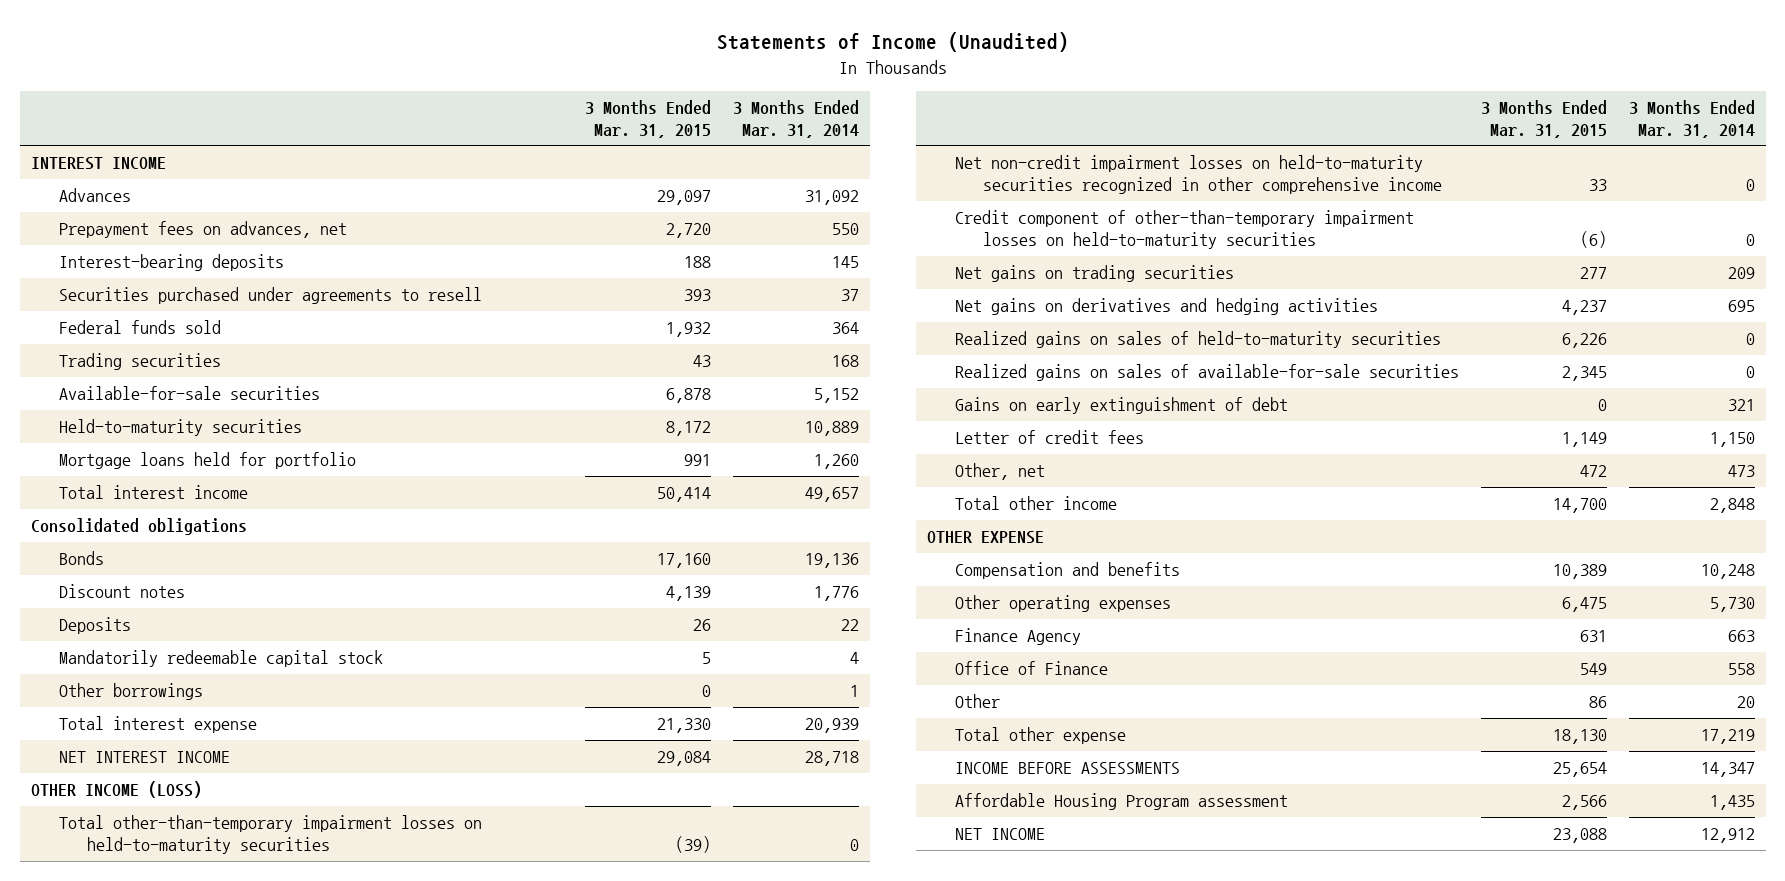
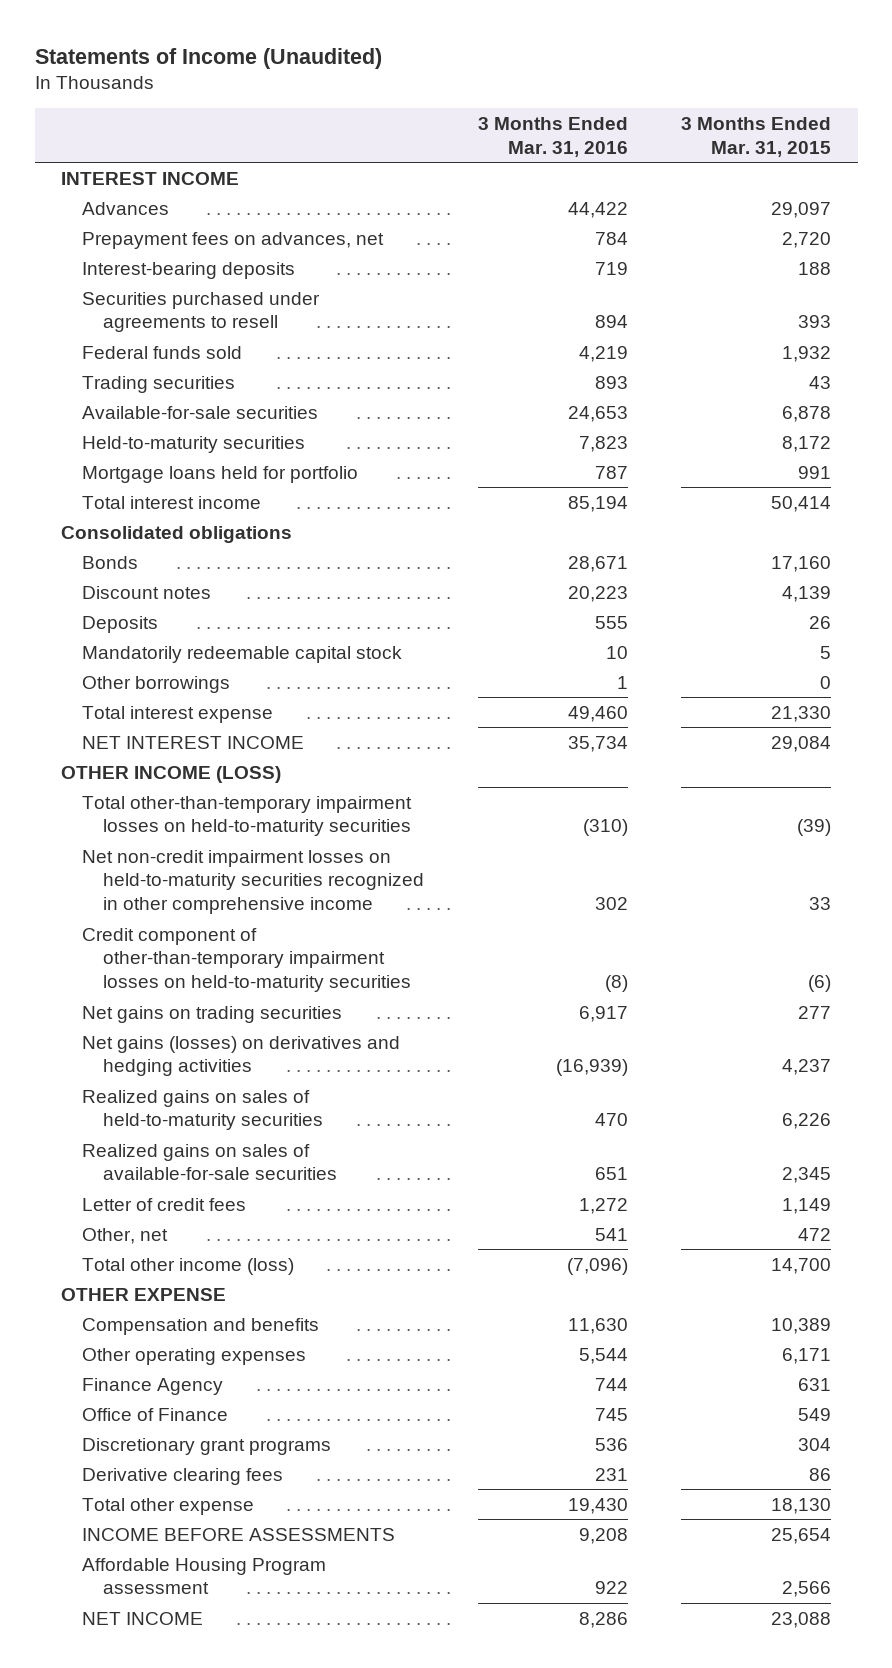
- | 3 Months Ended Mar. 31, 2015 | 3 Months Ended Mar. 31, 2014
+ | 3 Months Ended Mar. 31, 2016 | 3 Months Ended Mar. 31, 2015
- Net gains on derivatives and hedging activities | 4,237 | 695
+ Net gains (losses) on derivatives and hedging activities | (16,939) | 4,237
- Gains on early extinguishment of debt | 0 | 321
- Total other income | 14,700 | 2,848
+ Total other income (loss) | (7,096) | 14,700
- Other operating expenses | 6,475 | 5,730
+ Other operating expenses | 5,544 | 6,171
- Other | 86 | 20
+ Discretionary grant programs | 536 | 304
+ Derivative clearing fees | 231 | 86

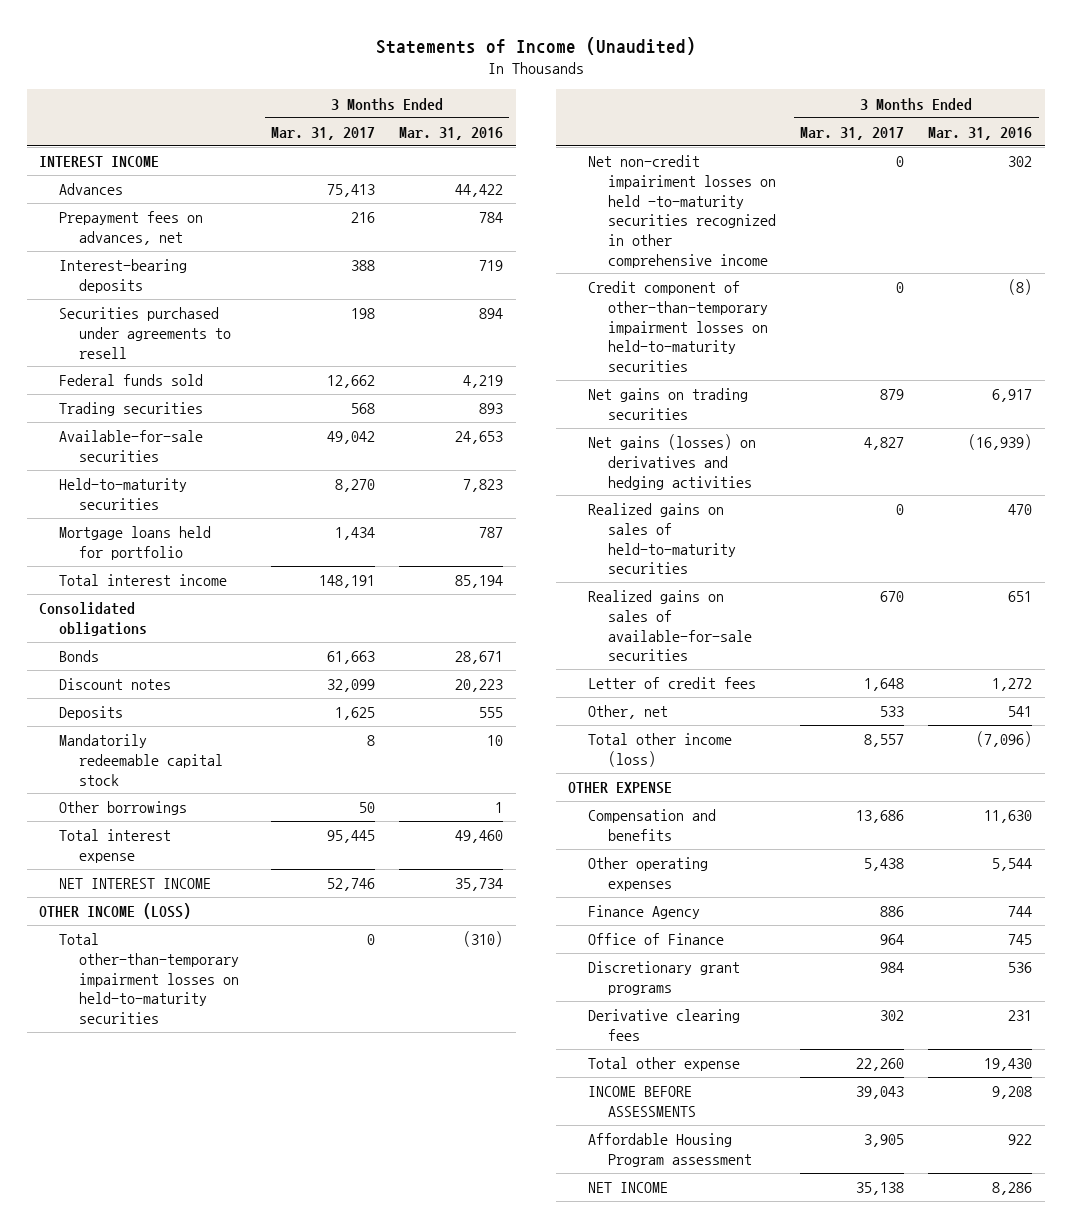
- | 3 Months Ended Mar. 31, 2016 | 3 Months Ended Mar. 31, 2015
+ | 3 Months Ended Mar. 31, 2017 | 3 Months Ended Mar. 31, 2016
- Net non-credit impairment losses on held-to-maturity securities recognized in other comprehensive income | 302 | 33
+ Net non-credit impairiment losses on held -to-maturity securities recognized in other comprehensive income | 0 | 302

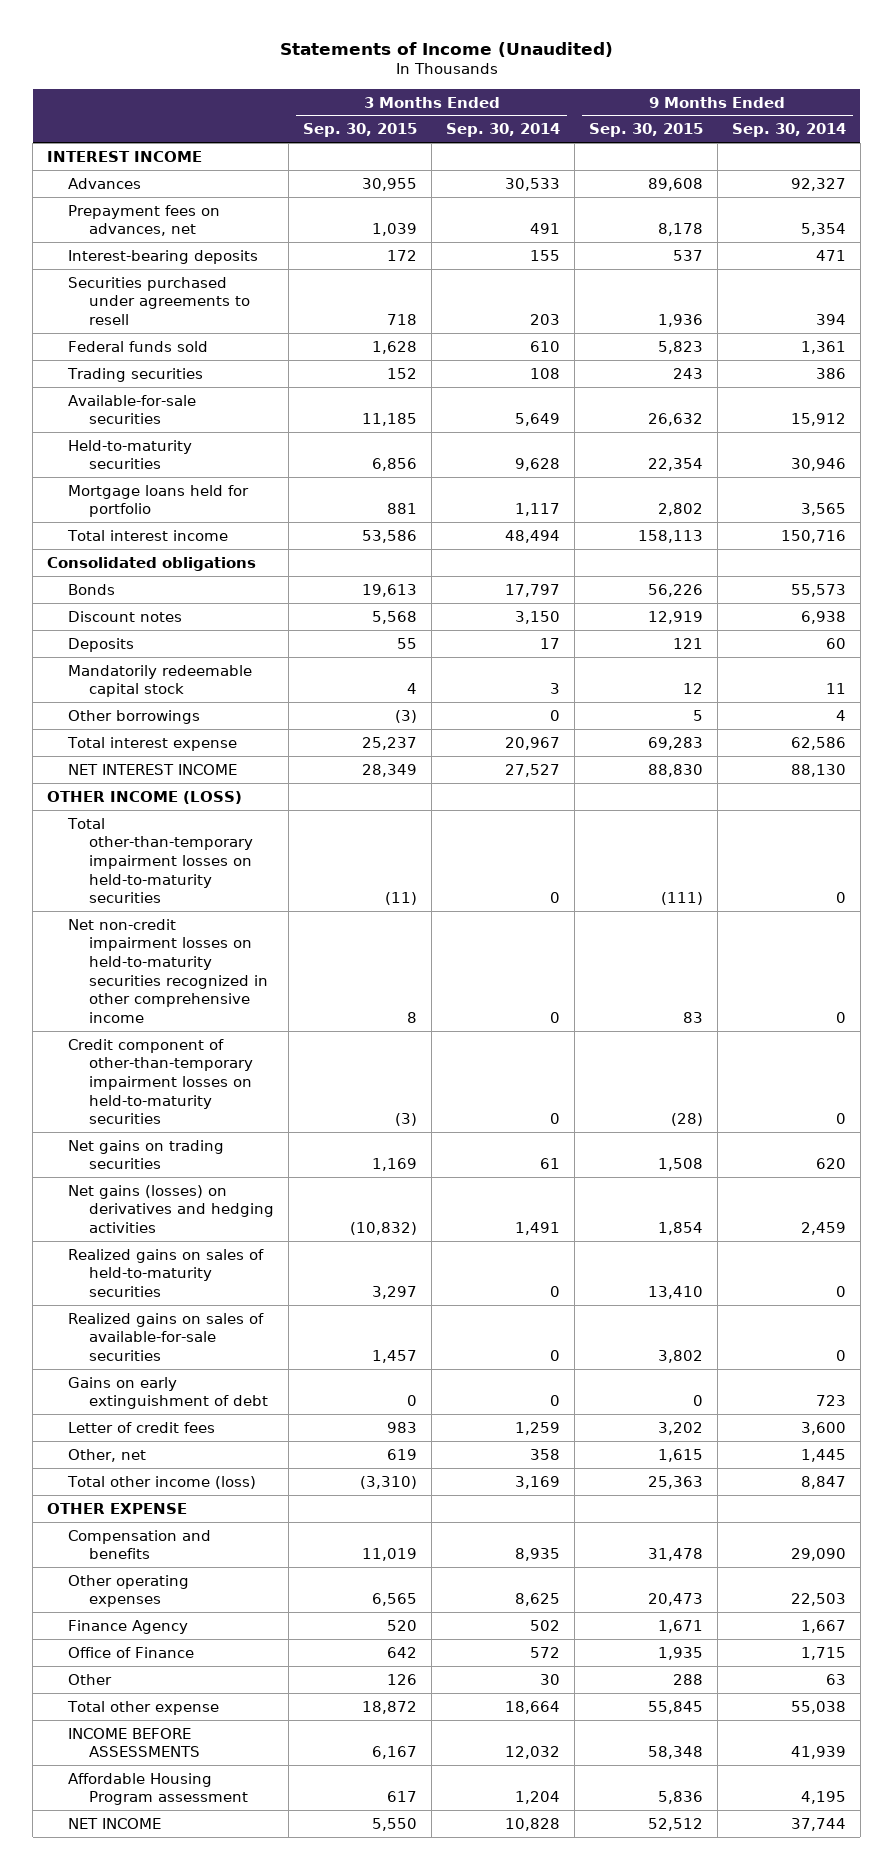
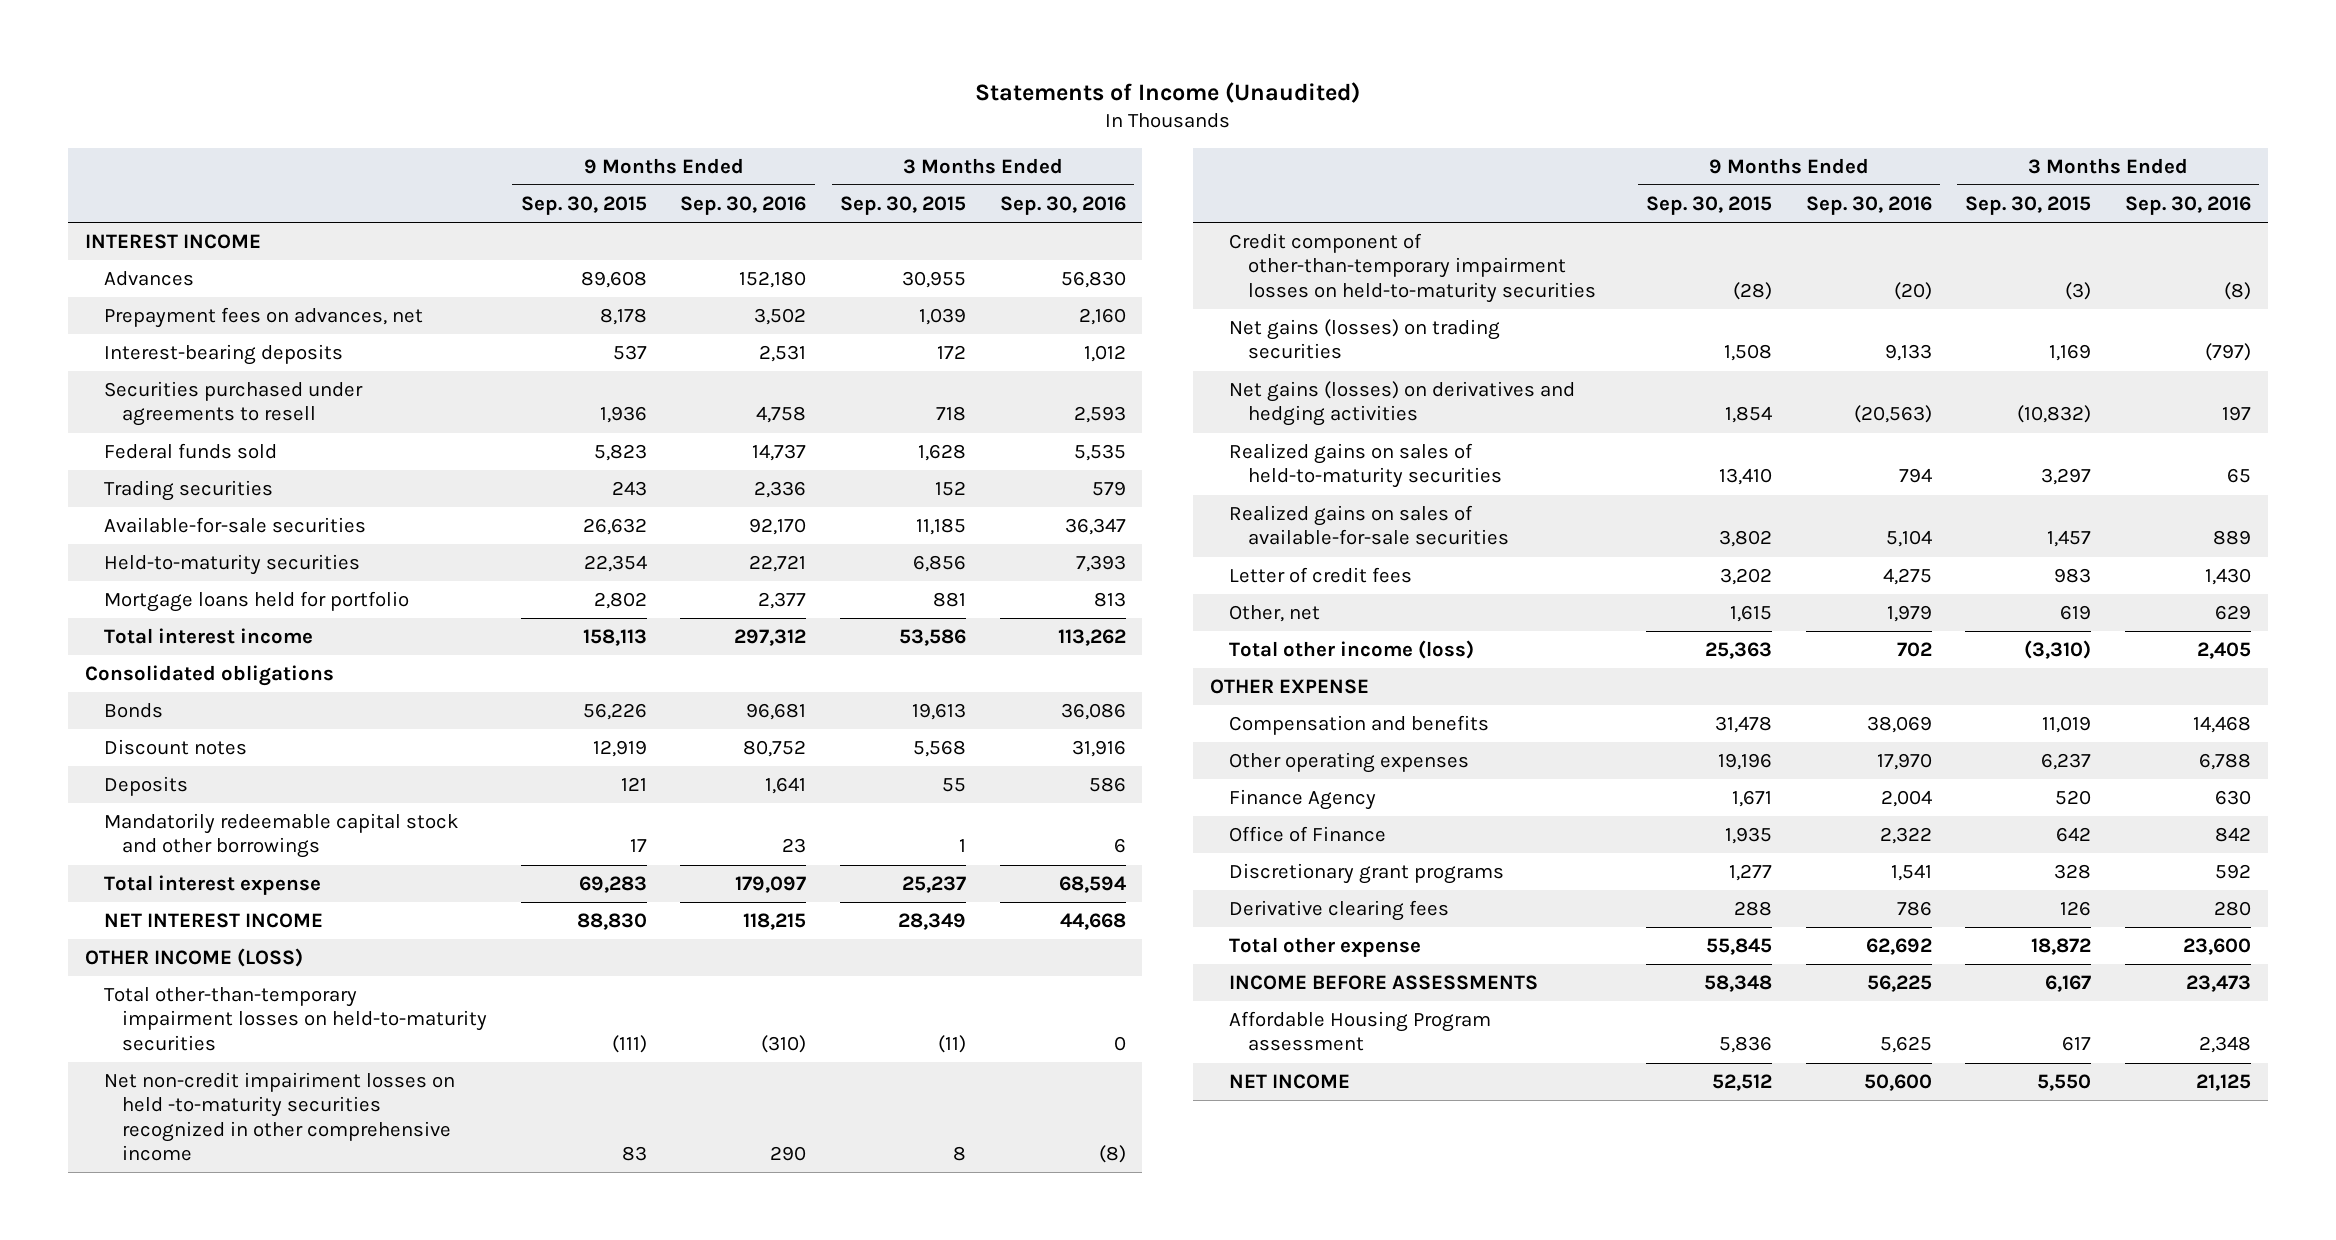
- | 3 Months Ended Sep. 30, 2015 | 3 Months Ended Sep. 30, 2014 | 9 Months Ended Sep. 30, 2015 | 9 Months Ended Sep. 30, 2014
+ | 9 Months Ended Sep. 30, 2015 | 9 Months Ended Sep. 30, 2016 | 3 Months Ended Sep. 30, 2015 | 3 Months Ended Sep. 30, 2016
- Mandatorily redeemable capital stock | 4 | 3 | 12 | 11
- Other borrowings | (3) | 0 | 5 | 4
+ Mandatorily redeemable capital stock and other borrowings | 17 | 23 | 1 | 6
- Net non-credit impairment losses on held-to-maturity securities recognized in other comprehensive income | 8 | 0 | 83 | 0
+ Net non-credit impairiment losses on held -to-maturity securities recognized in other comprehensive income | 83 | 290 | 8 | (8)
- Net gains on trading securities | 1,169 | 61 | 1,508 | 620
+ Net gains (losses) on trading securities | 1,508 | 9,133 | 1,169 | (797)
- Gains on early extinguishment of debt | 0 | 0 | 0 | 723
- Other operating expenses | 6,565 | 8,625 | 20,473 | 22,503
+ Other operating expenses | 19,196 | 17,970 | 6,237 | 6,788
- Other | 126 | 30 | 288 | 63
+ Discretionary grant programs | 1,277 | 1,541 | 328 | 592
+ Derivative clearing fees | 288 | 786 | 126 | 280

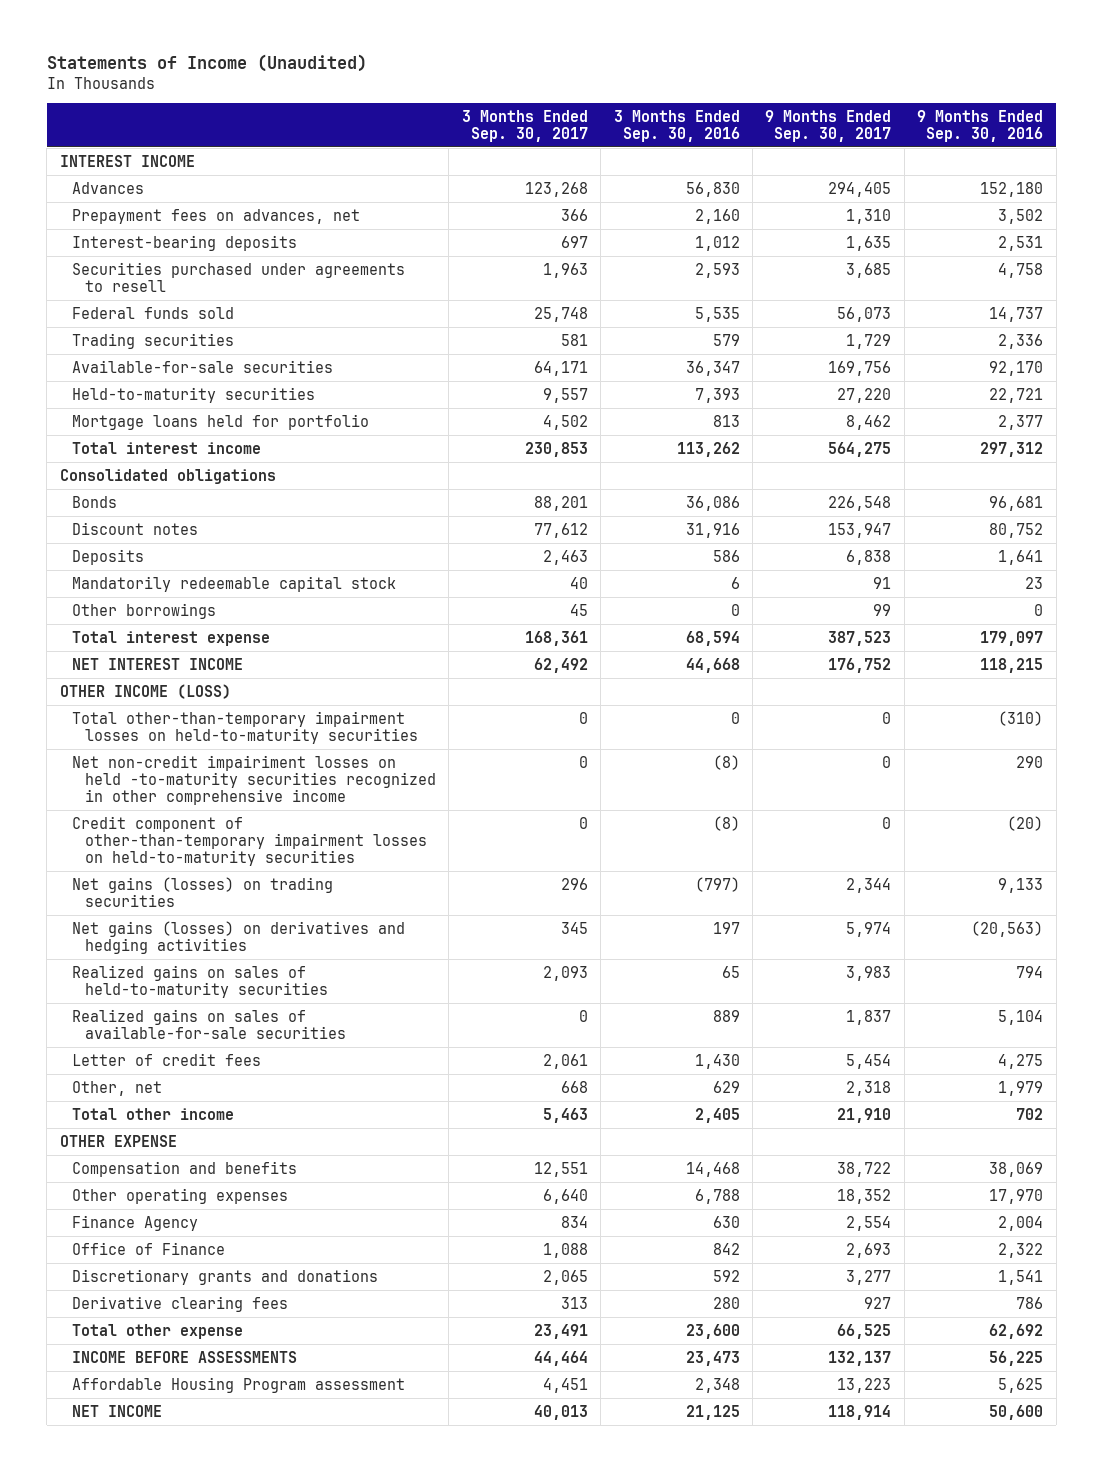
- | 9 Months Ended Sep. 30, 2015 | 9 Months Ended Sep. 30, 2016 | 3 Months Ended Sep. 30, 2015 | 3 Months Ended Sep. 30, 2016
+ | 3 Months Ended Sep. 30, 2017 | 3 Months Ended Sep. 30, 2016 | 9 Months Ended Sep. 30, 2017 | 9 Months Ended Sep. 30, 2016
- Mandatorily redeemable capital stock and other borrowings | 17 | 23 | 1 | 6
+ Mandatorily redeemable capital stock | 40 | 6 | 91 | 23
+ Other borrowings | 45 | 0 | 99 | 0
- Total other income (loss) | 25,363 | 702 | (3,310) | 2,405
+ Total other income | 5,463 | 2,405 | 21,910 | 702
- Discretionary grant programs | 1,277 | 1,541 | 328 | 592
+ Discretionary grants and donations | 2,065 | 592 | 3,277 | 1,541

